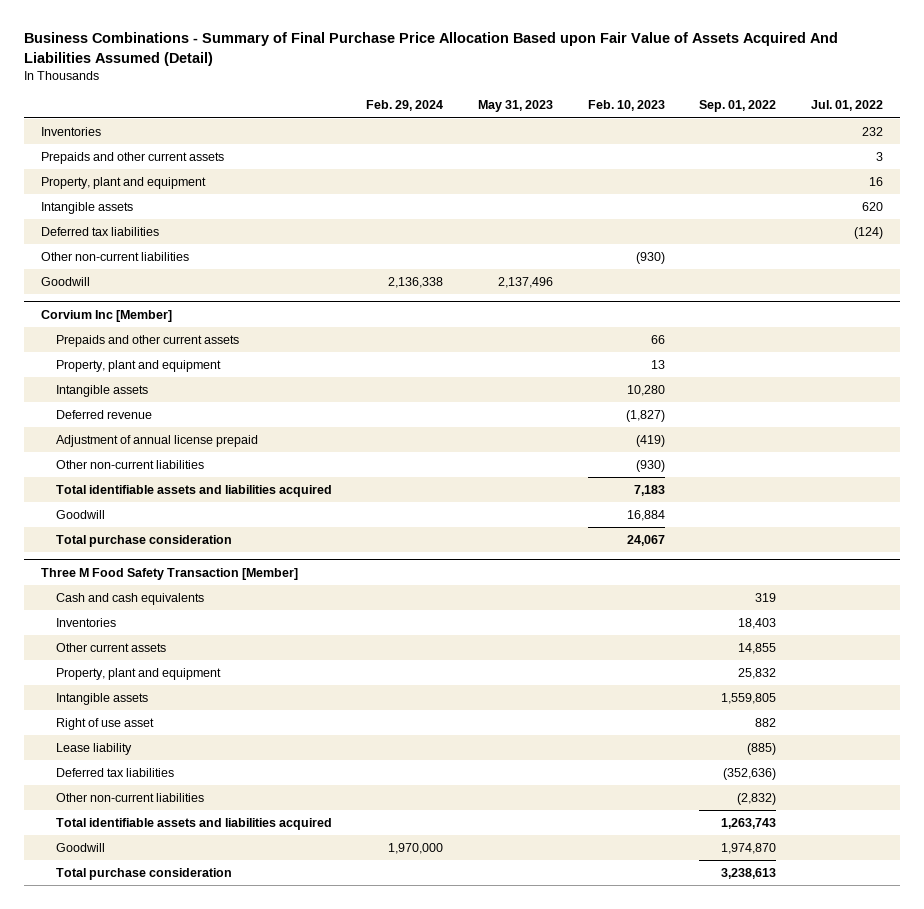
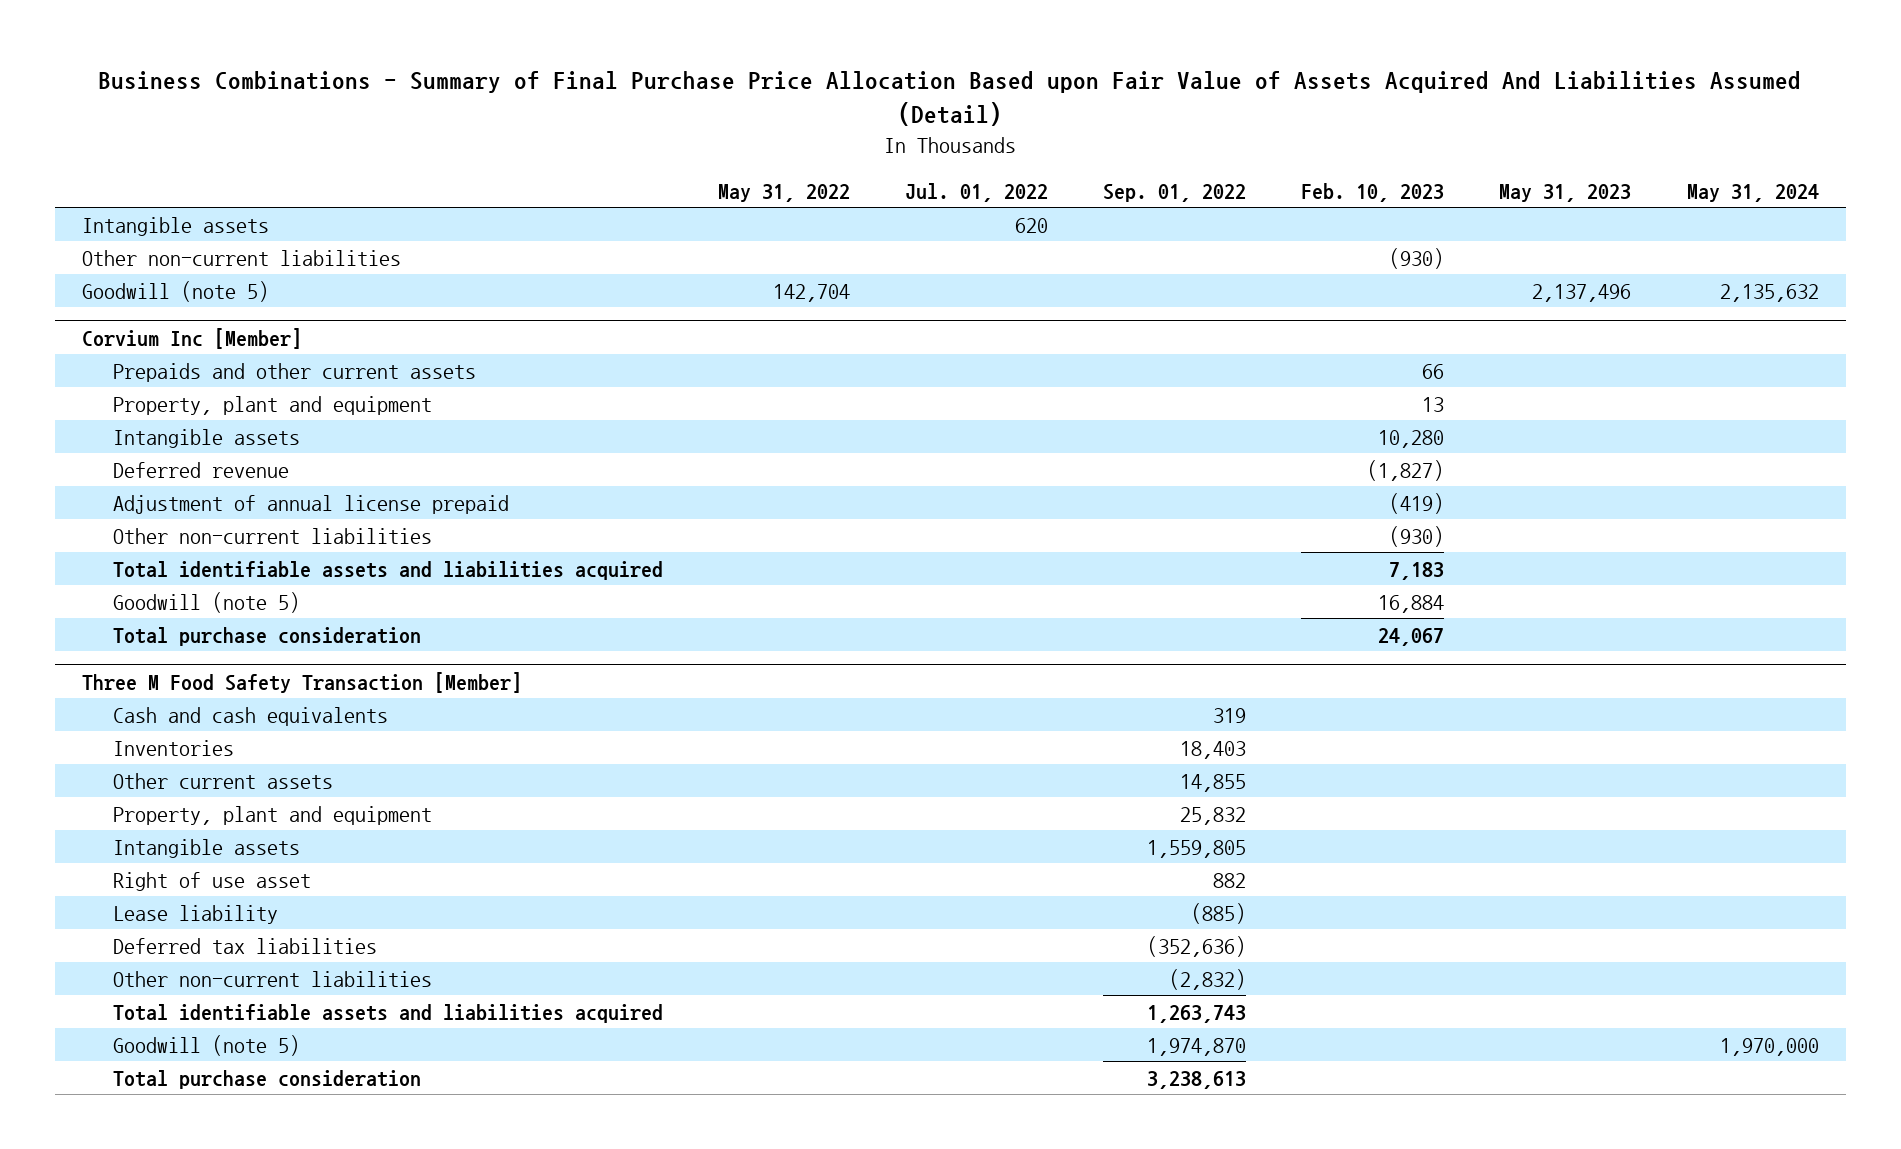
- | Feb. 29, 2024 | May 31, 2023 | Feb. 10, 2023 | Sep. 01, 2022 | Jul. 01, 2022
+ | May 31, 2022 | Jul. 01, 2022 | Sep. 01, 2022 | Feb. 10, 2023 | May 31, 2023 | May 31, 2024
- Inventories | | | | | 232
- Prepaids and other current assets | | | | | 3
- Property, plant and equipment | | | | | 16
- Deferred tax liabilities | | | | | (124)
- Goodwill | 2,136,338 | 2,137,496 | | |
+ Goodwill (note 5) | 142,704 | | | | 2,137,496 | 2,135,632
@ Corvium Inc [Member]
- Goodwill | | | 16,884 | |
+ Goodwill (note 5) | | | | 16,884 | |
@ Three M Food Safety Transaction [Member]
- Goodwill | 1,970,000 | | | 1,974,870 |
+ Goodwill (note 5) | | | 1,974,870 | | | 1,970,000

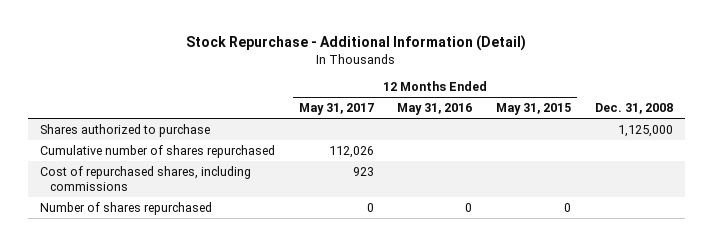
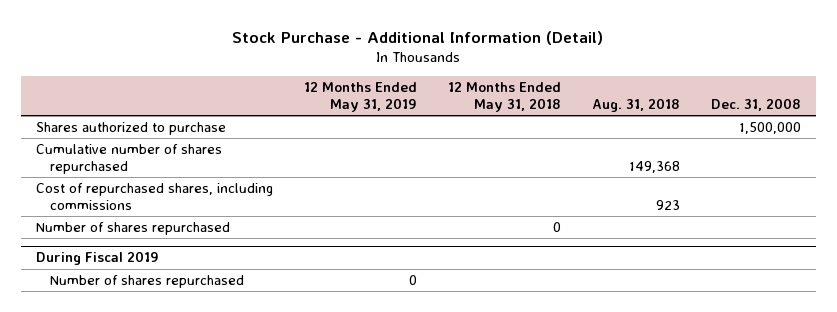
- Stock Repurchase - Additional Information (Detail)
+ Stock Purchase - Additional Information (Detail)
- | 12 Months Ended May 31, 2017 | 12 Months Ended May 31, 2016 | 12 Months Ended May 31, 2015 | Dec. 31, 2008
+ | 12 Months Ended May 31, 2019 | 12 Months Ended May 31, 2018 | Aug. 31, 2018 | Dec. 31, 2008
- Shares authorized to purchase | | | | 1,125,000
+ Shares authorized to purchase | | | | 1,500,000
+ During Fiscal 2019
+ Number of shares repurchased | 0 | | |

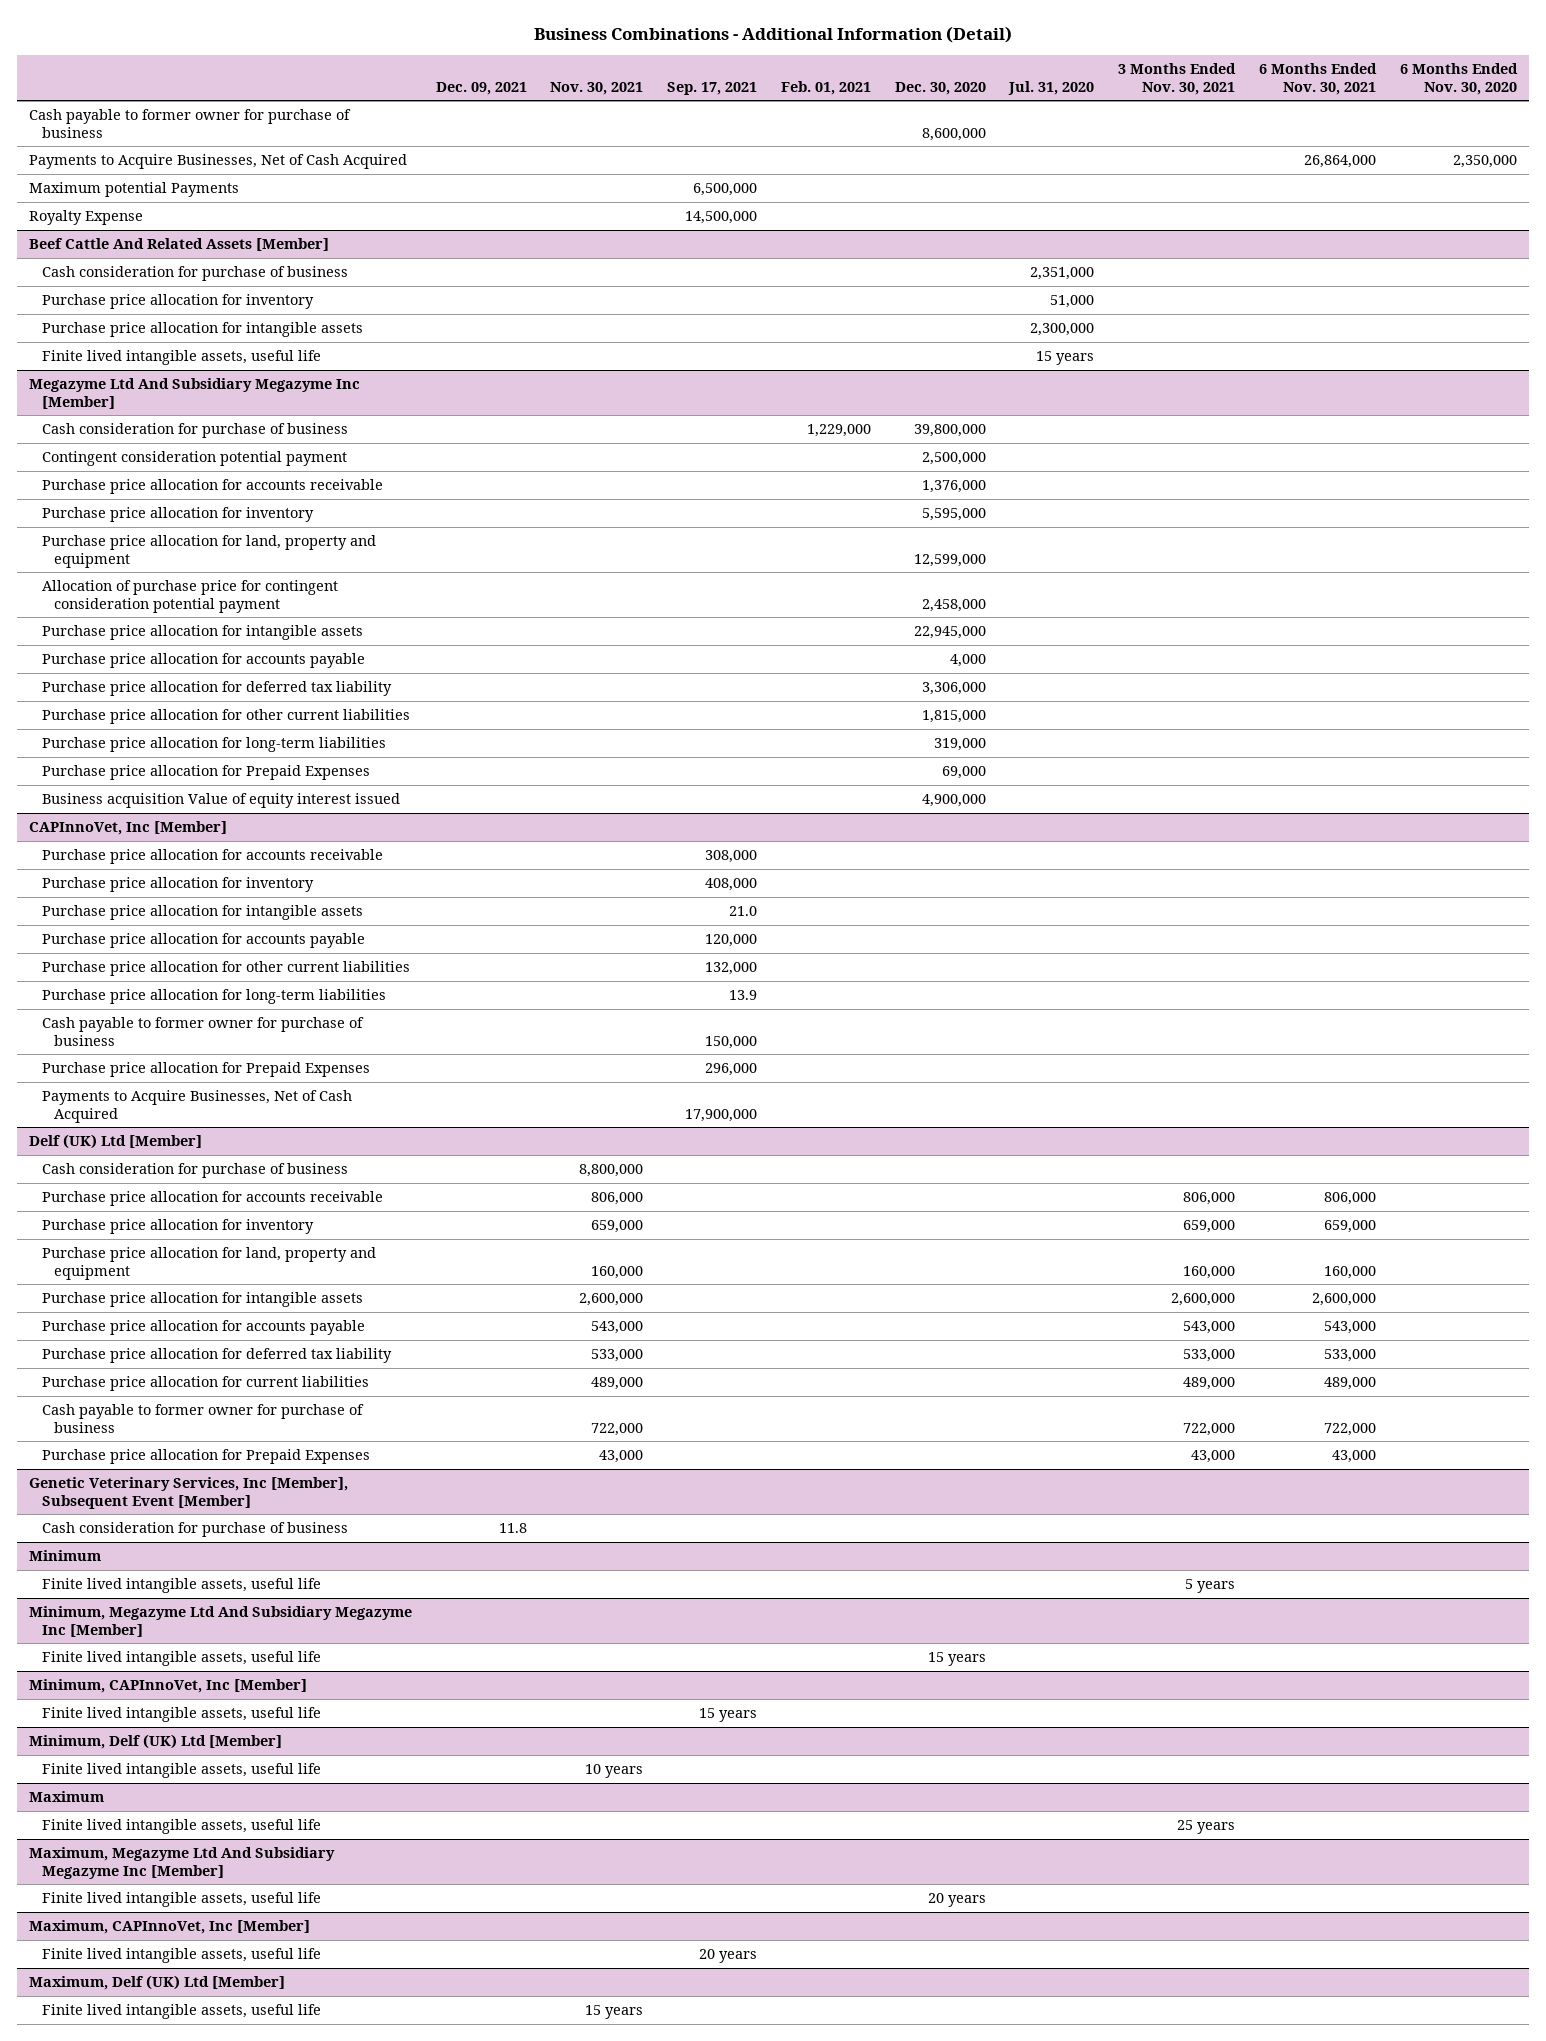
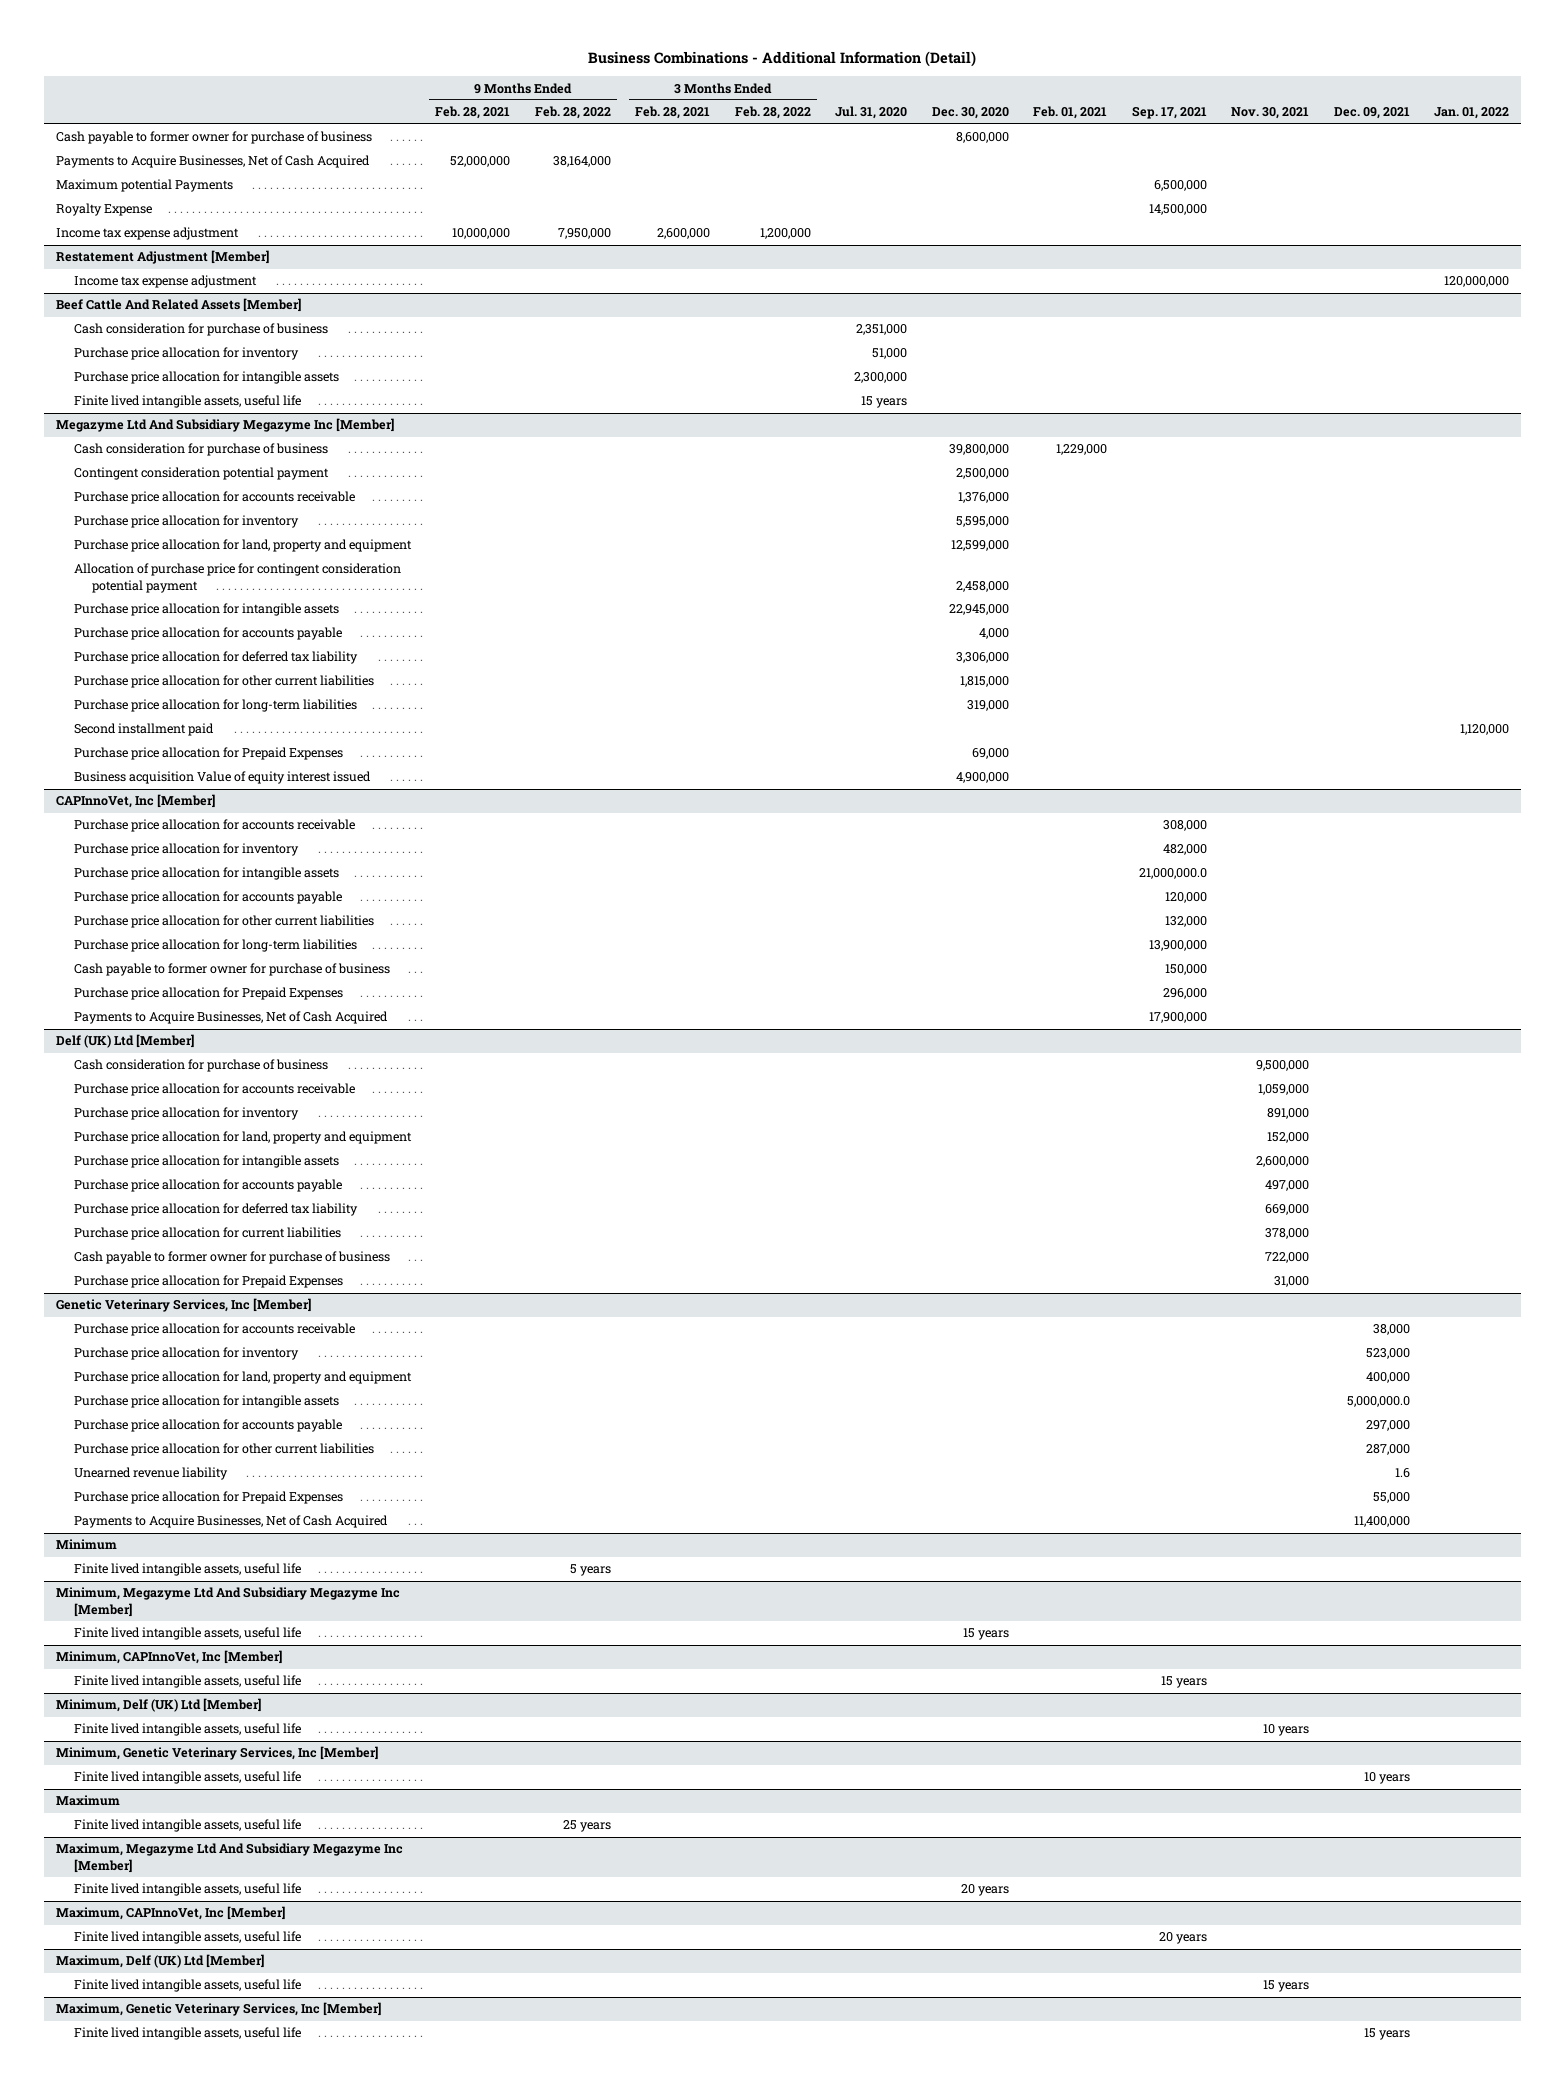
- | Dec. 09, 2021 | Nov. 30, 2021 | Sep. 17, 2021 | Feb. 01, 2021 | Dec. 30, 2020 | Jul. 31, 2020 | 3 Months Ended Nov. 30, 2021 | 6 Months Ended Nov. 30, 2021 | 6 Months Ended Nov. 30, 2020
+ | 9 Months Ended Feb. 28, 2021 | 9 Months Ended Feb. 28, 2022 | 3 Months Ended Feb. 28, 2021 | 3 Months Ended Feb. 28, 2022 | Jul. 31, 2020 | Dec. 30, 2020 | Feb. 01, 2021 | Sep. 17, 2021 | Nov. 30, 2021 | Dec. 09, 2021 | Jan. 01, 2022
+ Income tax expense adjustment | 10,000,000 | 7,950,000 | 2,600,000 | 1,200,000 | | | | | | |
+ Restatement Adjustment [Member]
+ Income tax expense adjustment | | | | | | | | | | | 120,000,000
@ Megazyme Ltd And Subsidiary Megazyme Inc [Member]
+ Second installment paid | | | | | | | | | | | 1,120,000
@ CAPInnoVet, Inc [Member]
- Purchase price allocation for inventory | | | 408,000 | | | | | |
- Purchase price allocation for intangible assets | | | 21.0 | | | | | |
+ Purchase price allocation for inventory | | | | | | | | 482,000 | | |
+ Purchase price allocation for intangible assets | | | | | | | | 21,000,000.0 | | |
- Purchase price allocation for long-term liabilities | | | 13.9 | | | | | |
+ Purchase price allocation for long-term liabilities | | | | | | | | 13,900,000 | | |
@ Delf (UK) Ltd [Member]
- Cash consideration for purchase of business | | 8,800,000 | | | | | | |
- Purchase price allocation for accounts receivable | | 806,000 | | | | | 806,000 | 806,000 |
- Purchase price allocation for inventory | | 659,000 | | | | | 659,000 | 659,000 |
- Purchase price allocation for land, property and equipment | | 160,000 | | | | | 160,000 | 160,000 |
+ Cash consideration for purchase of business | | | | | | | | | 9,500,000 | |
+ Purchase price allocation for accounts receivable | | | | | | | | | 1,059,000 | |
+ Purchase price allocation for inventory | | | | | | | | | 891,000 | |
+ Purchase price allocation for land, property and equipment | | | | | | | | | 152,000 | |
- Purchase price allocation for accounts payable | | 543,000 | | | | | 543,000 | 543,000 |
- Purchase price allocation for deferred tax liability | | 533,000 | | | | | 533,000 | 533,000 |
- Purchase price allocation for current liabilities | | 489,000 | | | | | 489,000 | 489,000 |
+ Purchase price allocation for accounts payable | | | | | | | | | 497,000 | |
+ Purchase price allocation for deferred tax liability | | | | | | | | | 669,000 | |
+ Purchase price allocation for current liabilities | | | | | | | | | 378,000 | |
- Purchase price allocation for Prepaid Expenses | | 43,000 | | | | | 43,000 | 43,000 |
- Genetic Veterinary Services, Inc [Member], Subsequent Event [Member]
- Cash consideration for purchase of business | 11.8 | | | | | | | |
@ Delf (UK) Ltd [Member]
+ Purchase price allocation for Prepaid Expenses | | | | | | | | | 31,000 | |
+ Genetic Veterinary Services, Inc [Member]
+ Purchase price allocation for accounts receivable | | | | | | | | | | 38,000 |
+ Purchase price allocation for inventory | | | | | | | | | | 523,000 |
+ Purchase price allocation for land, property and equipment | | | | | | | | | | 400,000 |
+ Purchase price allocation for intangible assets | | | | | | | | | | 5,000,000.0 |
+ Purchase price allocation for accounts payable | | | | | | | | | | 297,000 |
+ Purchase price allocation for other current liabilities | | | | | | | | | | 287,000 |
+ Unearned revenue liability | | | | | | | | | | 1.6 |
+ Purchase price allocation for Prepaid Expenses | | | | | | | | | | 55,000 |
+ Payments to Acquire Businesses, Net of Cash Acquired | | | | | | | | | | 11,400,000 |
+ Minimum, Genetic Veterinary Services, Inc [Member]
+ Finite lived intangible assets, useful life | | | | | | | | | | 10 years |
+ Maximum, Genetic Veterinary Services, Inc [Member]
+ Finite lived intangible assets, useful life | | | | | | | | | | 15 years |

